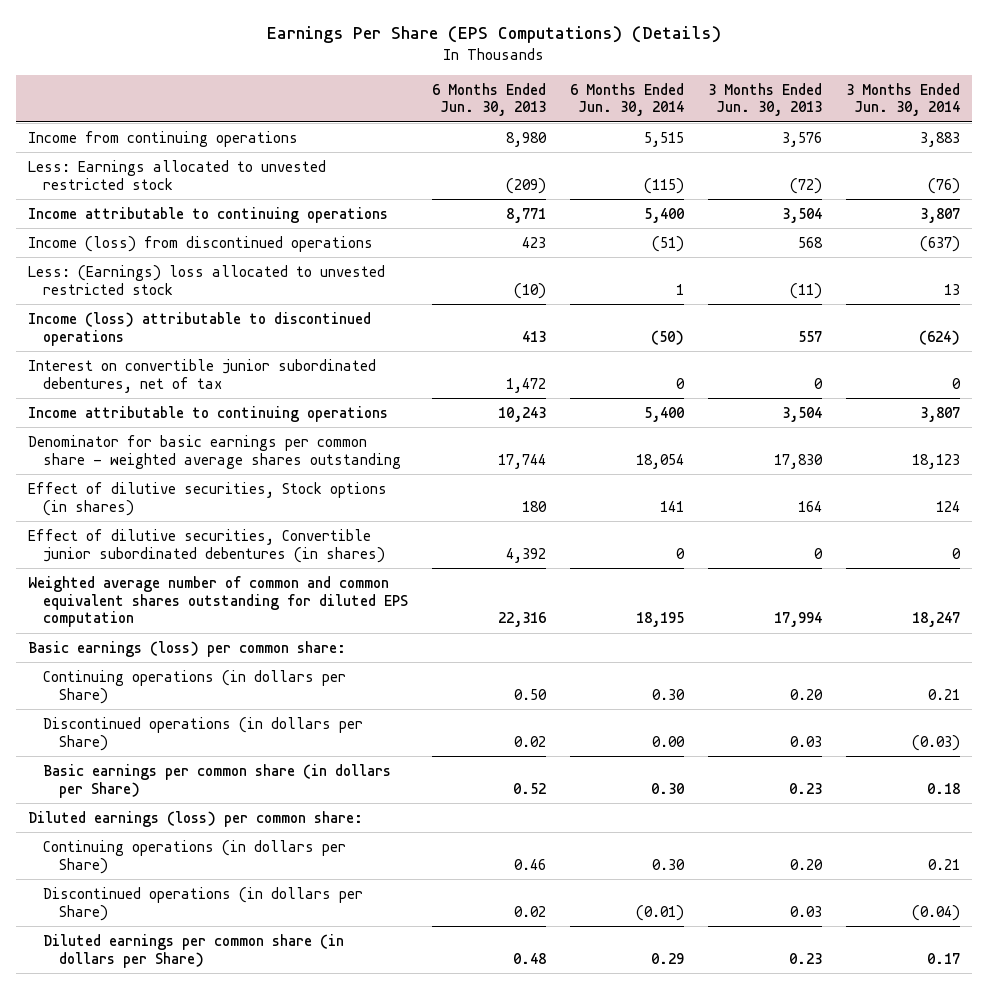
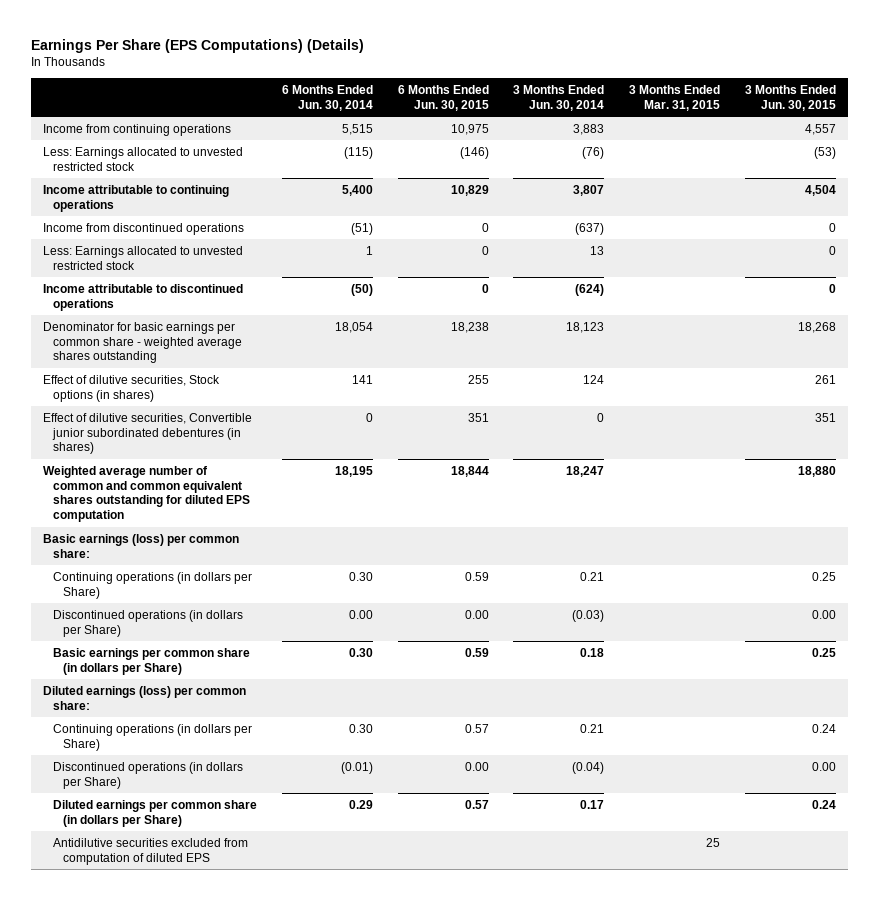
- | 6 Months Ended Jun. 30, 2013 | 6 Months Ended Jun. 30, 2014 | 3 Months Ended Jun. 30, 2013 | 3 Months Ended Jun. 30, 2014
+ | 6 Months Ended Jun. 30, 2014 | 6 Months Ended Jun. 30, 2015 | 3 Months Ended Jun. 30, 2014 | 3 Months Ended Mar. 31, 2015 | 3 Months Ended Jun. 30, 2015
- Income (loss) from discontinued operations | 423 | (51) | 568 | (637)
- Less: (Earnings) loss allocated to unvested restricted stock | (10) | 1 | (11) | 13
- Income (loss) attributable to discontinued operations | 413 | (50) | 557 | (624)
- Interest on convertible junior subordinated debentures, net of tax | 1,472 | 0 | 0 | 0
- Income attributable to continuing operations | 10,243 | 5,400 | 3,504 | 3,807
+ Income from discontinued operations | (51) | 0 | (637) | | 0
+ Less: Earnings allocated to unvested restricted stock | 1 | 0 | 13 | | 0
+ Income attributable to discontinued operations | (50) | 0 | (624) | | 0
+ Antidilutive securities excluded from computation of diluted EPS | | | | 25 |

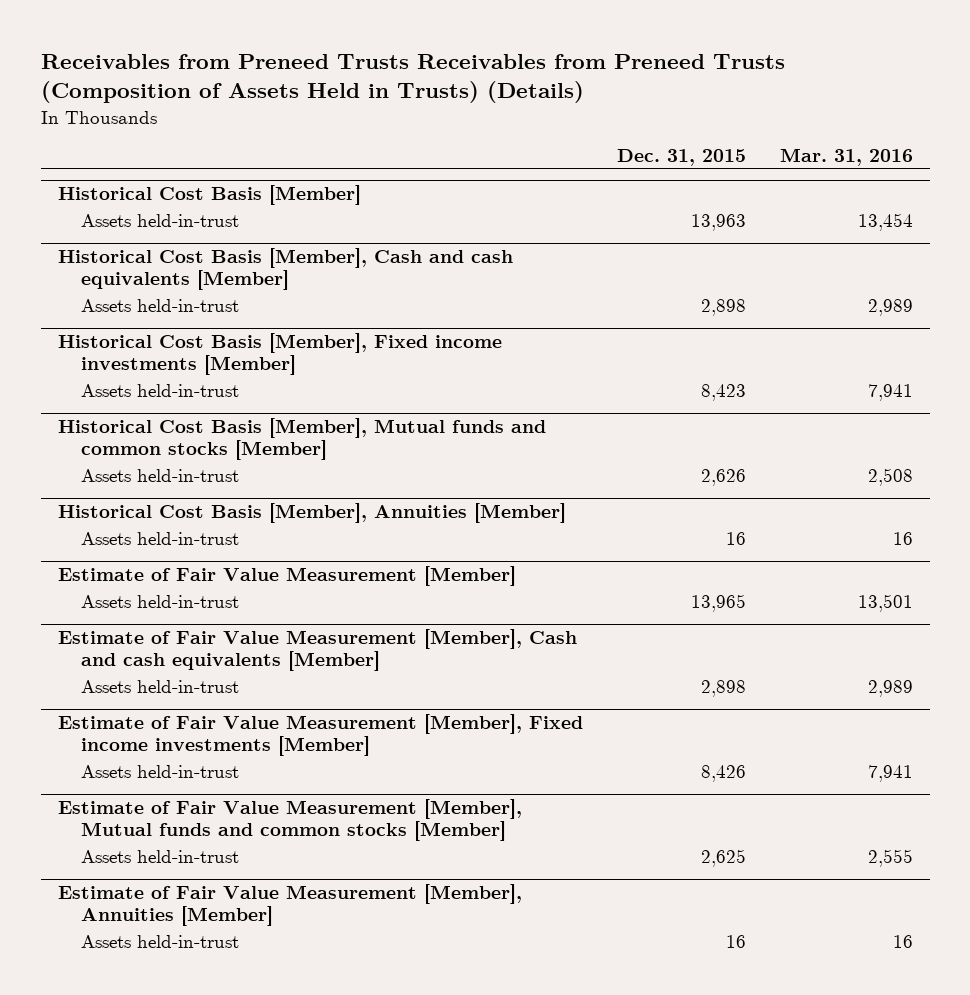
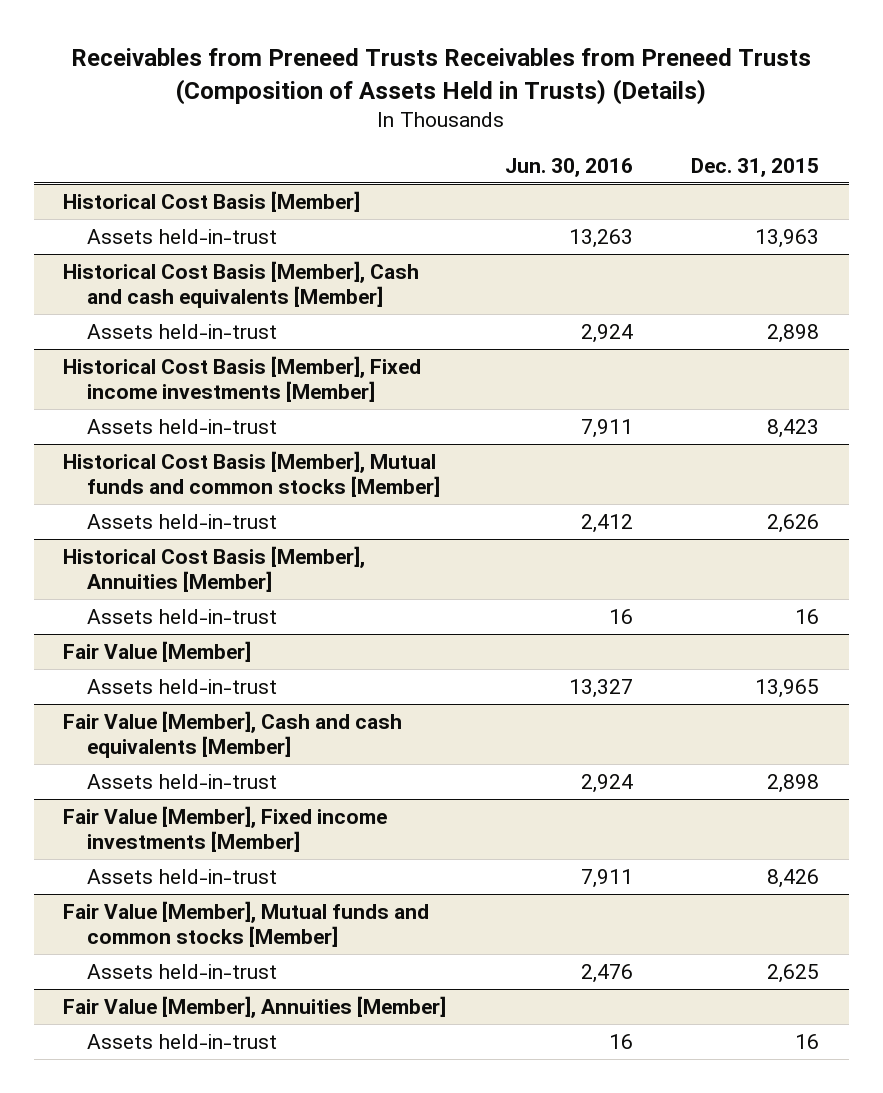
- | Dec. 31, 2015 | Mar. 31, 2016
+ | Jun. 30, 2016 | Dec. 31, 2015
- Estimate of Fair Value Measurement [Member]
+ Fair Value [Member]
- Estimate of Fair Value Measurement [Member], Cash and cash equivalents [Member]
+ Fair Value [Member], Cash and cash equivalents [Member]
- Estimate of Fair Value Measurement [Member], Fixed income investments [Member]
+ Fair Value [Member], Fixed income investments [Member]
- Estimate of Fair Value Measurement [Member], Mutual funds and common stocks [Member]
+ Fair Value [Member], Mutual funds and common stocks [Member]
- Estimate of Fair Value Measurement [Member], Annuities [Member]
+ Fair Value [Member], Annuities [Member]

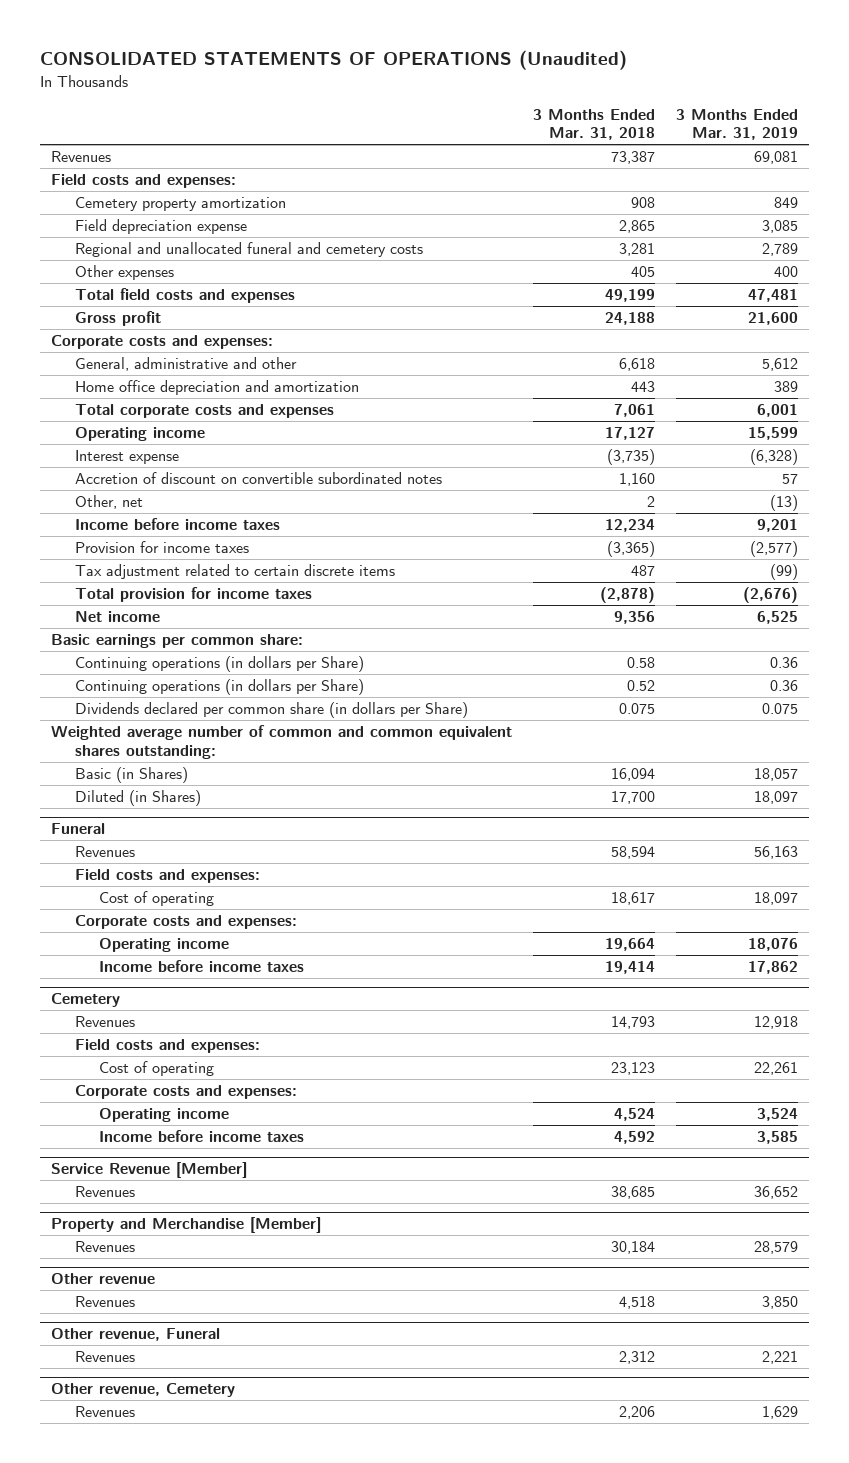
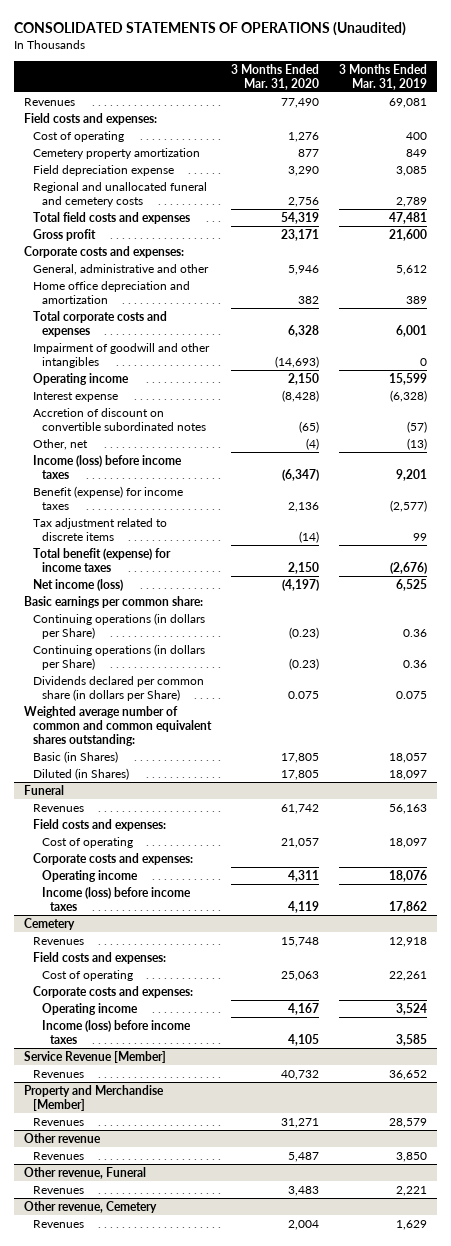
- | 3 Months Ended Mar. 31, 2018 | 3 Months Ended Mar. 31, 2019
+ | 3 Months Ended Mar. 31, 2020 | 3 Months Ended Mar. 31, 2019
+ Cost of operating | 1,276 | 400
- Other expenses | 405 | 400
+ Impairment of goodwill and other intangibles | (14,693) | 0
- Accretion of discount on convertible subordinated notes | 1,160 | 57
+ Accretion of discount on convertible subordinated notes | (65) | (57)
- Income before income taxes | 12,234 | 9,201
- Provision for income taxes | (3,365) | (2,577)
- Tax adjustment related to certain discrete items | 487 | (99)
- Total provision for income taxes | (2,878) | (2,676)
- Net income | 9,356 | 6,525
+ Income (loss) before income taxes | (6,347) | 9,201
+ Benefit (expense) for income taxes | 2,136 | (2,577)
+ Tax adjustment related to discrete items | (14) | 99
+ Total benefit (expense) for income taxes | 2,150 | (2,676)
+ Net income (loss) | (4,197) | 6,525
@ Funeral
- Income before income taxes | 19,414 | 17,862
+ Income (loss) before income taxes | 4,119 | 17,862
@ Cemetery
- Income before income taxes | 4,592 | 3,585
+ Income (loss) before income taxes | 4,105 | 3,585

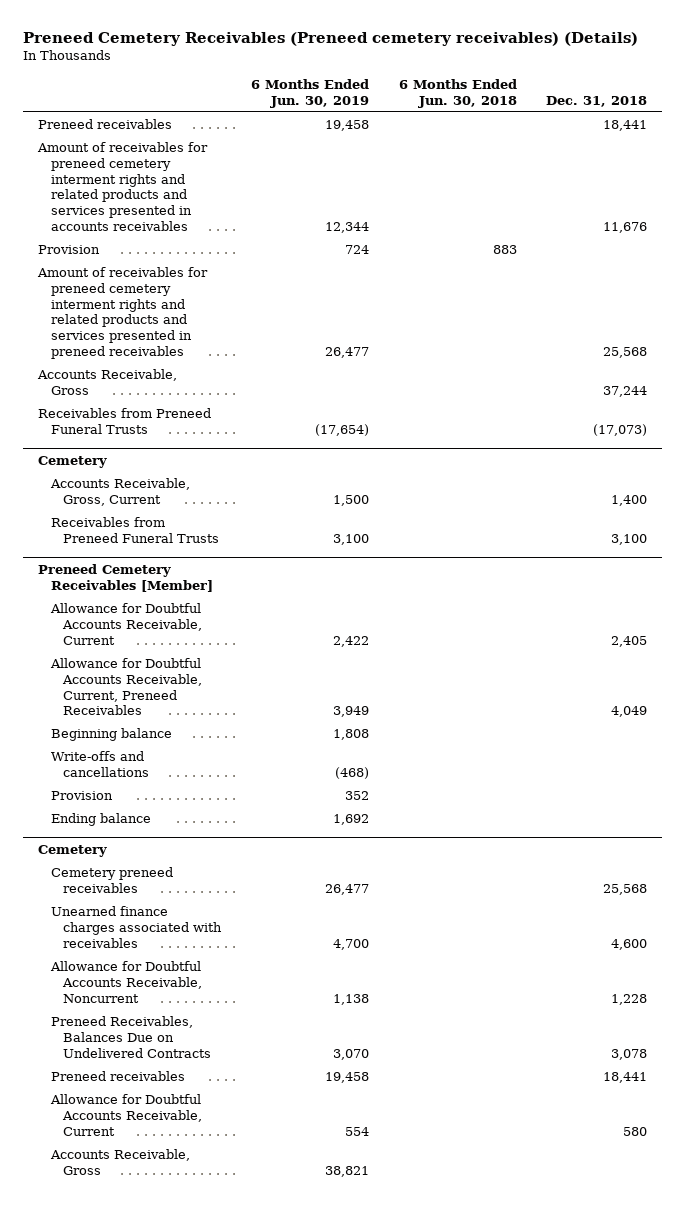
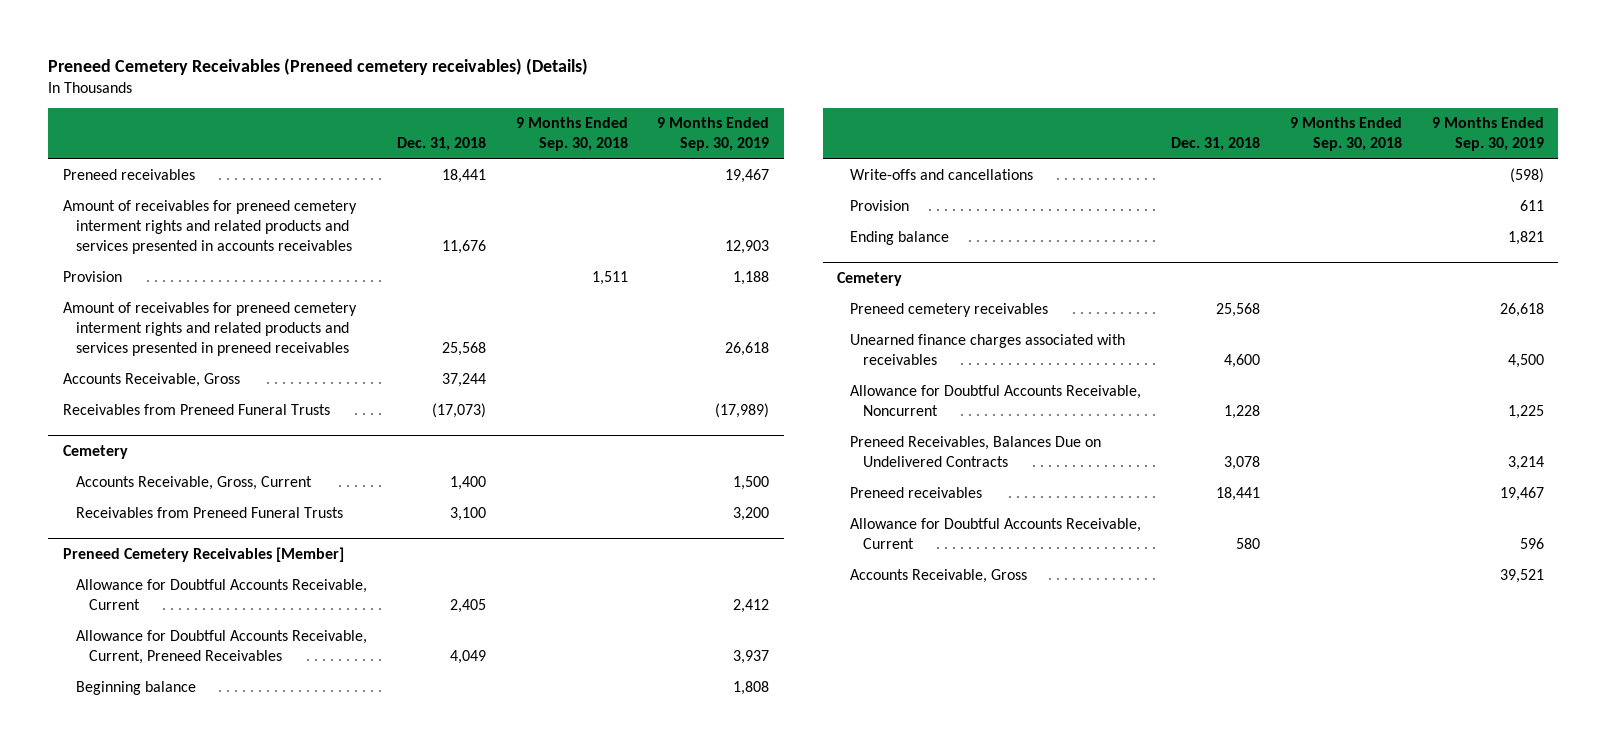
- | 6 Months Ended Jun. 30, 2019 | 6 Months Ended Jun. 30, 2018 | Dec. 31, 2018
+ | Dec. 31, 2018 | 9 Months Ended Sep. 30, 2018 | 9 Months Ended Sep. 30, 2019
@ Cemetery
- Cemetery preneed receivables | 26,477 | | 25,568
+ Preneed cemetery receivables | 25,568 | | 26,618

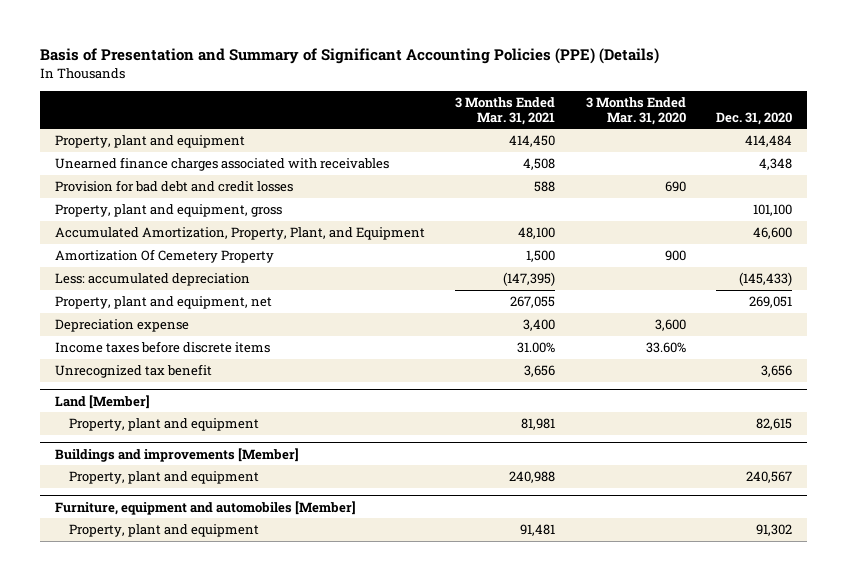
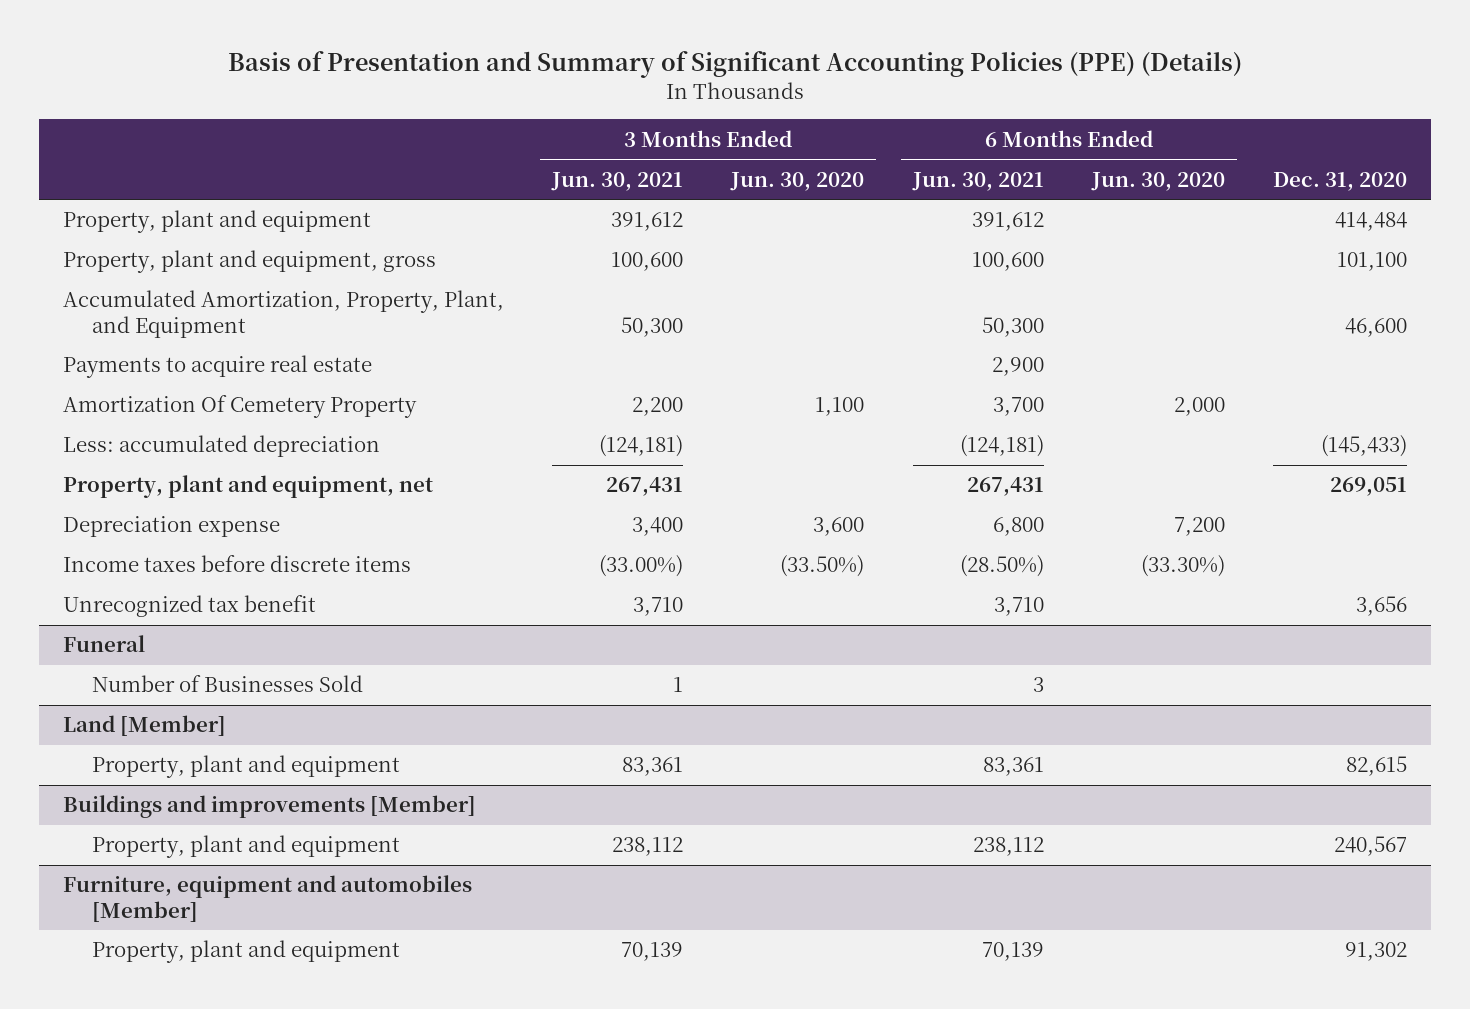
- | 3 Months Ended Mar. 31, 2021 | 3 Months Ended Mar. 31, 2020 | Dec. 31, 2020
+ | 3 Months Ended Jun. 30, 2021 | 3 Months Ended Jun. 30, 2020 | 6 Months Ended Jun. 30, 2021 | 6 Months Ended Jun. 30, 2020 | Dec. 31, 2020
- Unearned finance charges associated with receivables | 4,508 | | 4,348
- Provision for bad debt and credit losses | 588 | 690 |
+ Payments to acquire real estate | | | 2,900 | |
+ Funeral
+ Number of Businesses Sold | 1 | | 3 | |

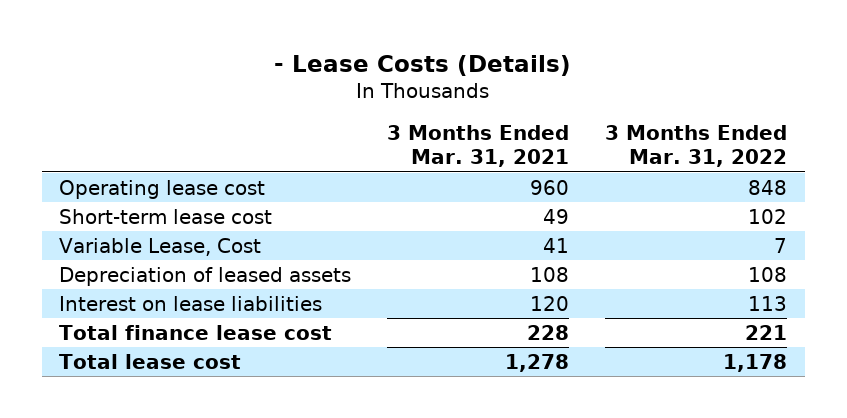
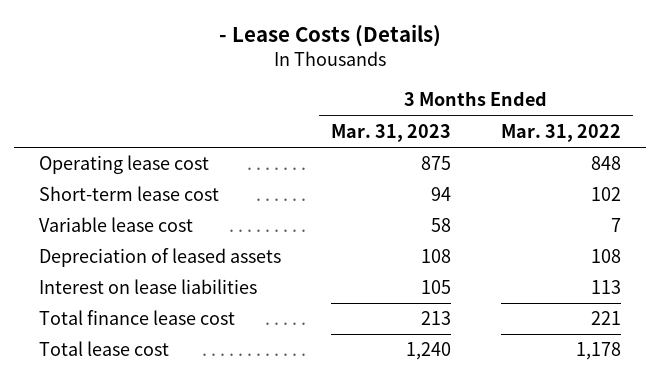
- | 3 Months Ended Mar. 31, 2021 | 3 Months Ended Mar. 31, 2022
+ | 3 Months Ended Mar. 31, 2023 | 3 Months Ended Mar. 31, 2022
- Variable Lease, Cost | 41 | 7
+ Variable lease cost | 58 | 7

